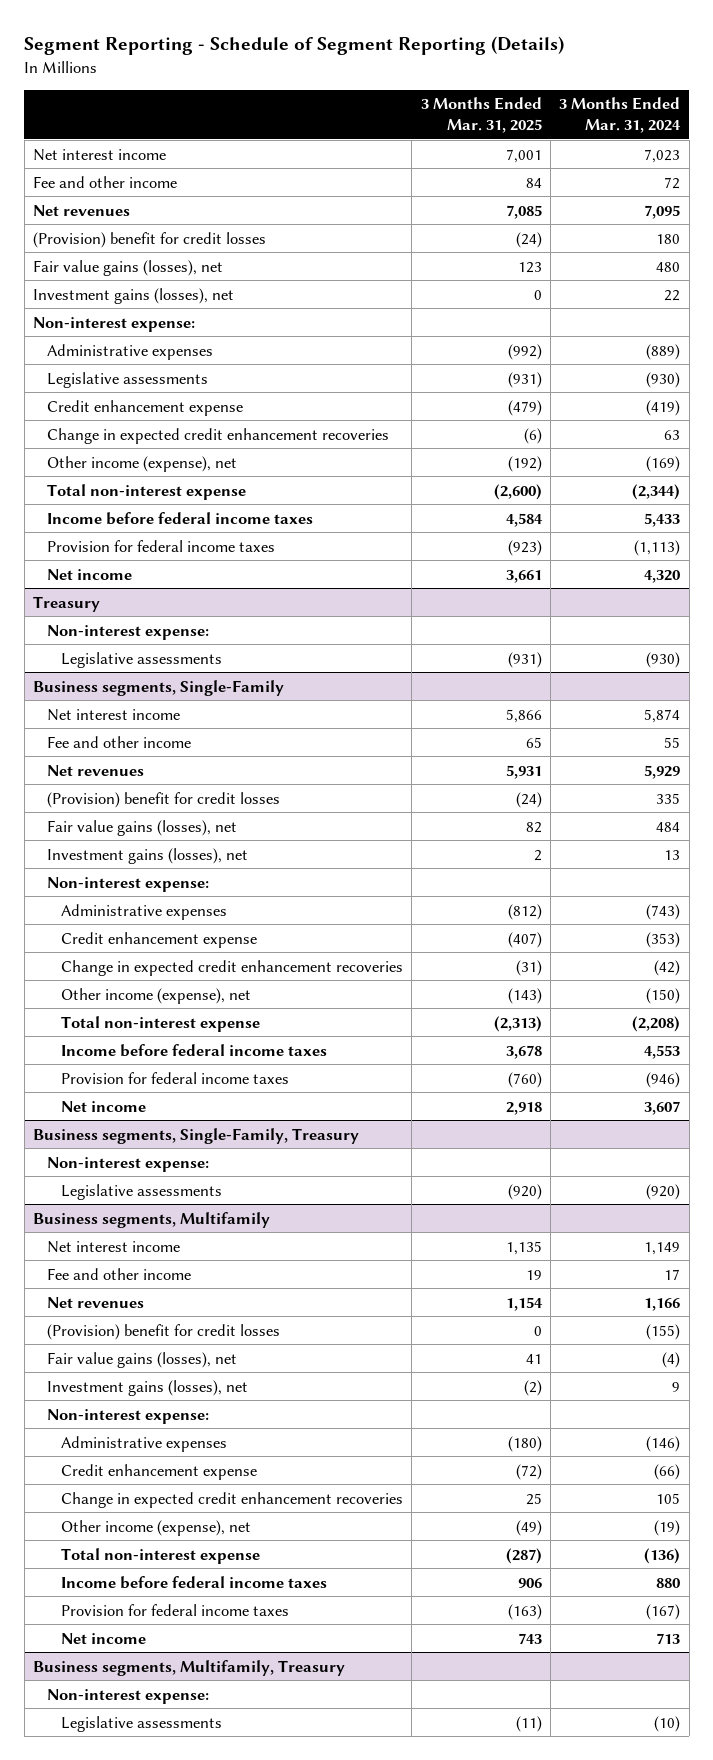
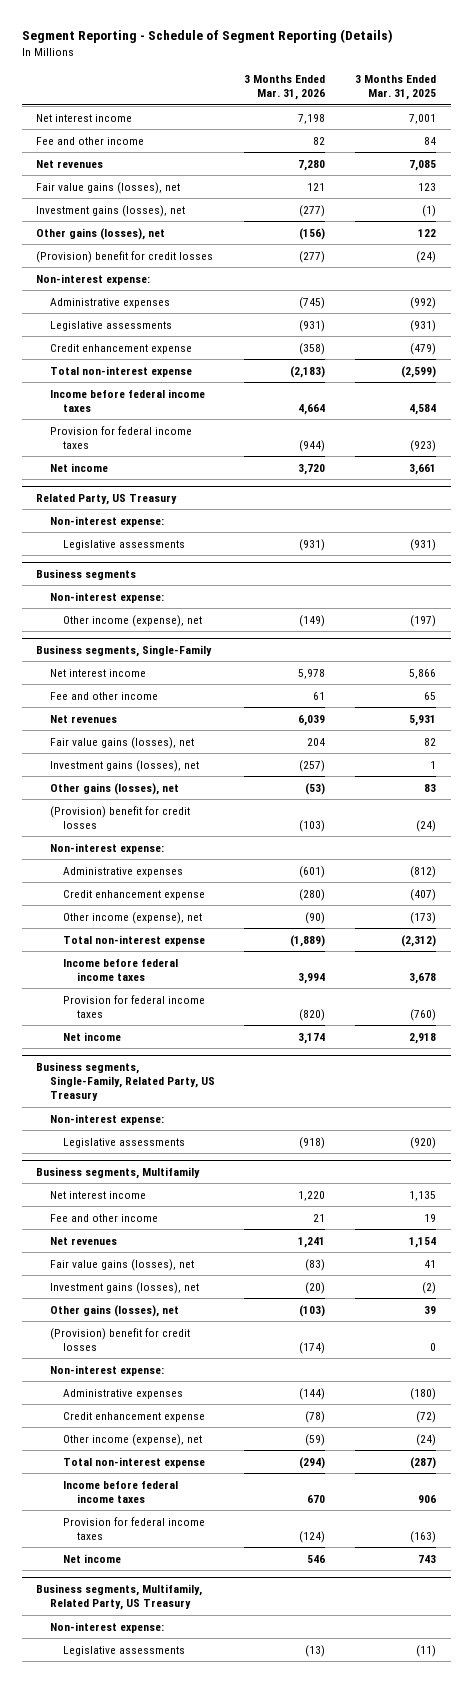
- | 3 Months Ended Mar. 31, 2025 | 3 Months Ended Mar. 31, 2024
+ | 3 Months Ended Mar. 31, 2026 | 3 Months Ended Mar. 31, 2025
- Investment gains (losses), net | 0 | 22
+ Investment gains (losses), net | (277) | (1)
+ Other gains (losses), net | (156) | 122
moved down: (Provision) benefit for credit losses | (277) | (24)
- Change in expected credit enhancement recoveries | (6) | 63
- Other income (expense), net | (192) | (169)
- Total non-interest expense | (2,600) | (2,344)
+ Total non-interest expense | (2,183) | (2,599)
- Treasury
+ Related Party, US Treasury
+ Business segments
+ Non-interest expense:
+ Other income (expense), net | (149) | (197)
@ Business segments, Single-Family
- Investment gains (losses), net | 2 | 13
+ Investment gains (losses), net | (257) | 1
+ Other gains (losses), net | (53) | 83
moved down: (Provision) benefit for credit losses | (103) | (24)
- Change in expected credit enhancement recoveries | (31) | (42)
- Other income (expense), net | (143) | (150)
- Total non-interest expense | (2,313) | (2,208)
+ Other income (expense), net | (90) | (173)
+ Total non-interest expense | (1,889) | (2,312)
- Business segments, Single-Family, Treasury
+ Business segments, Single-Family, Related Party, US Treasury
@ Business segments, Multifamily
+ Other gains (losses), net | (103) | 39
moved down: (Provision) benefit for credit losses | (174) | 0
- Change in expected credit enhancement recoveries | 25 | 105
- Other income (expense), net | (49) | (19)
+ Other income (expense), net | (59) | (24)
- Business segments, Multifamily, Treasury
+ Business segments, Multifamily, Related Party, US Treasury

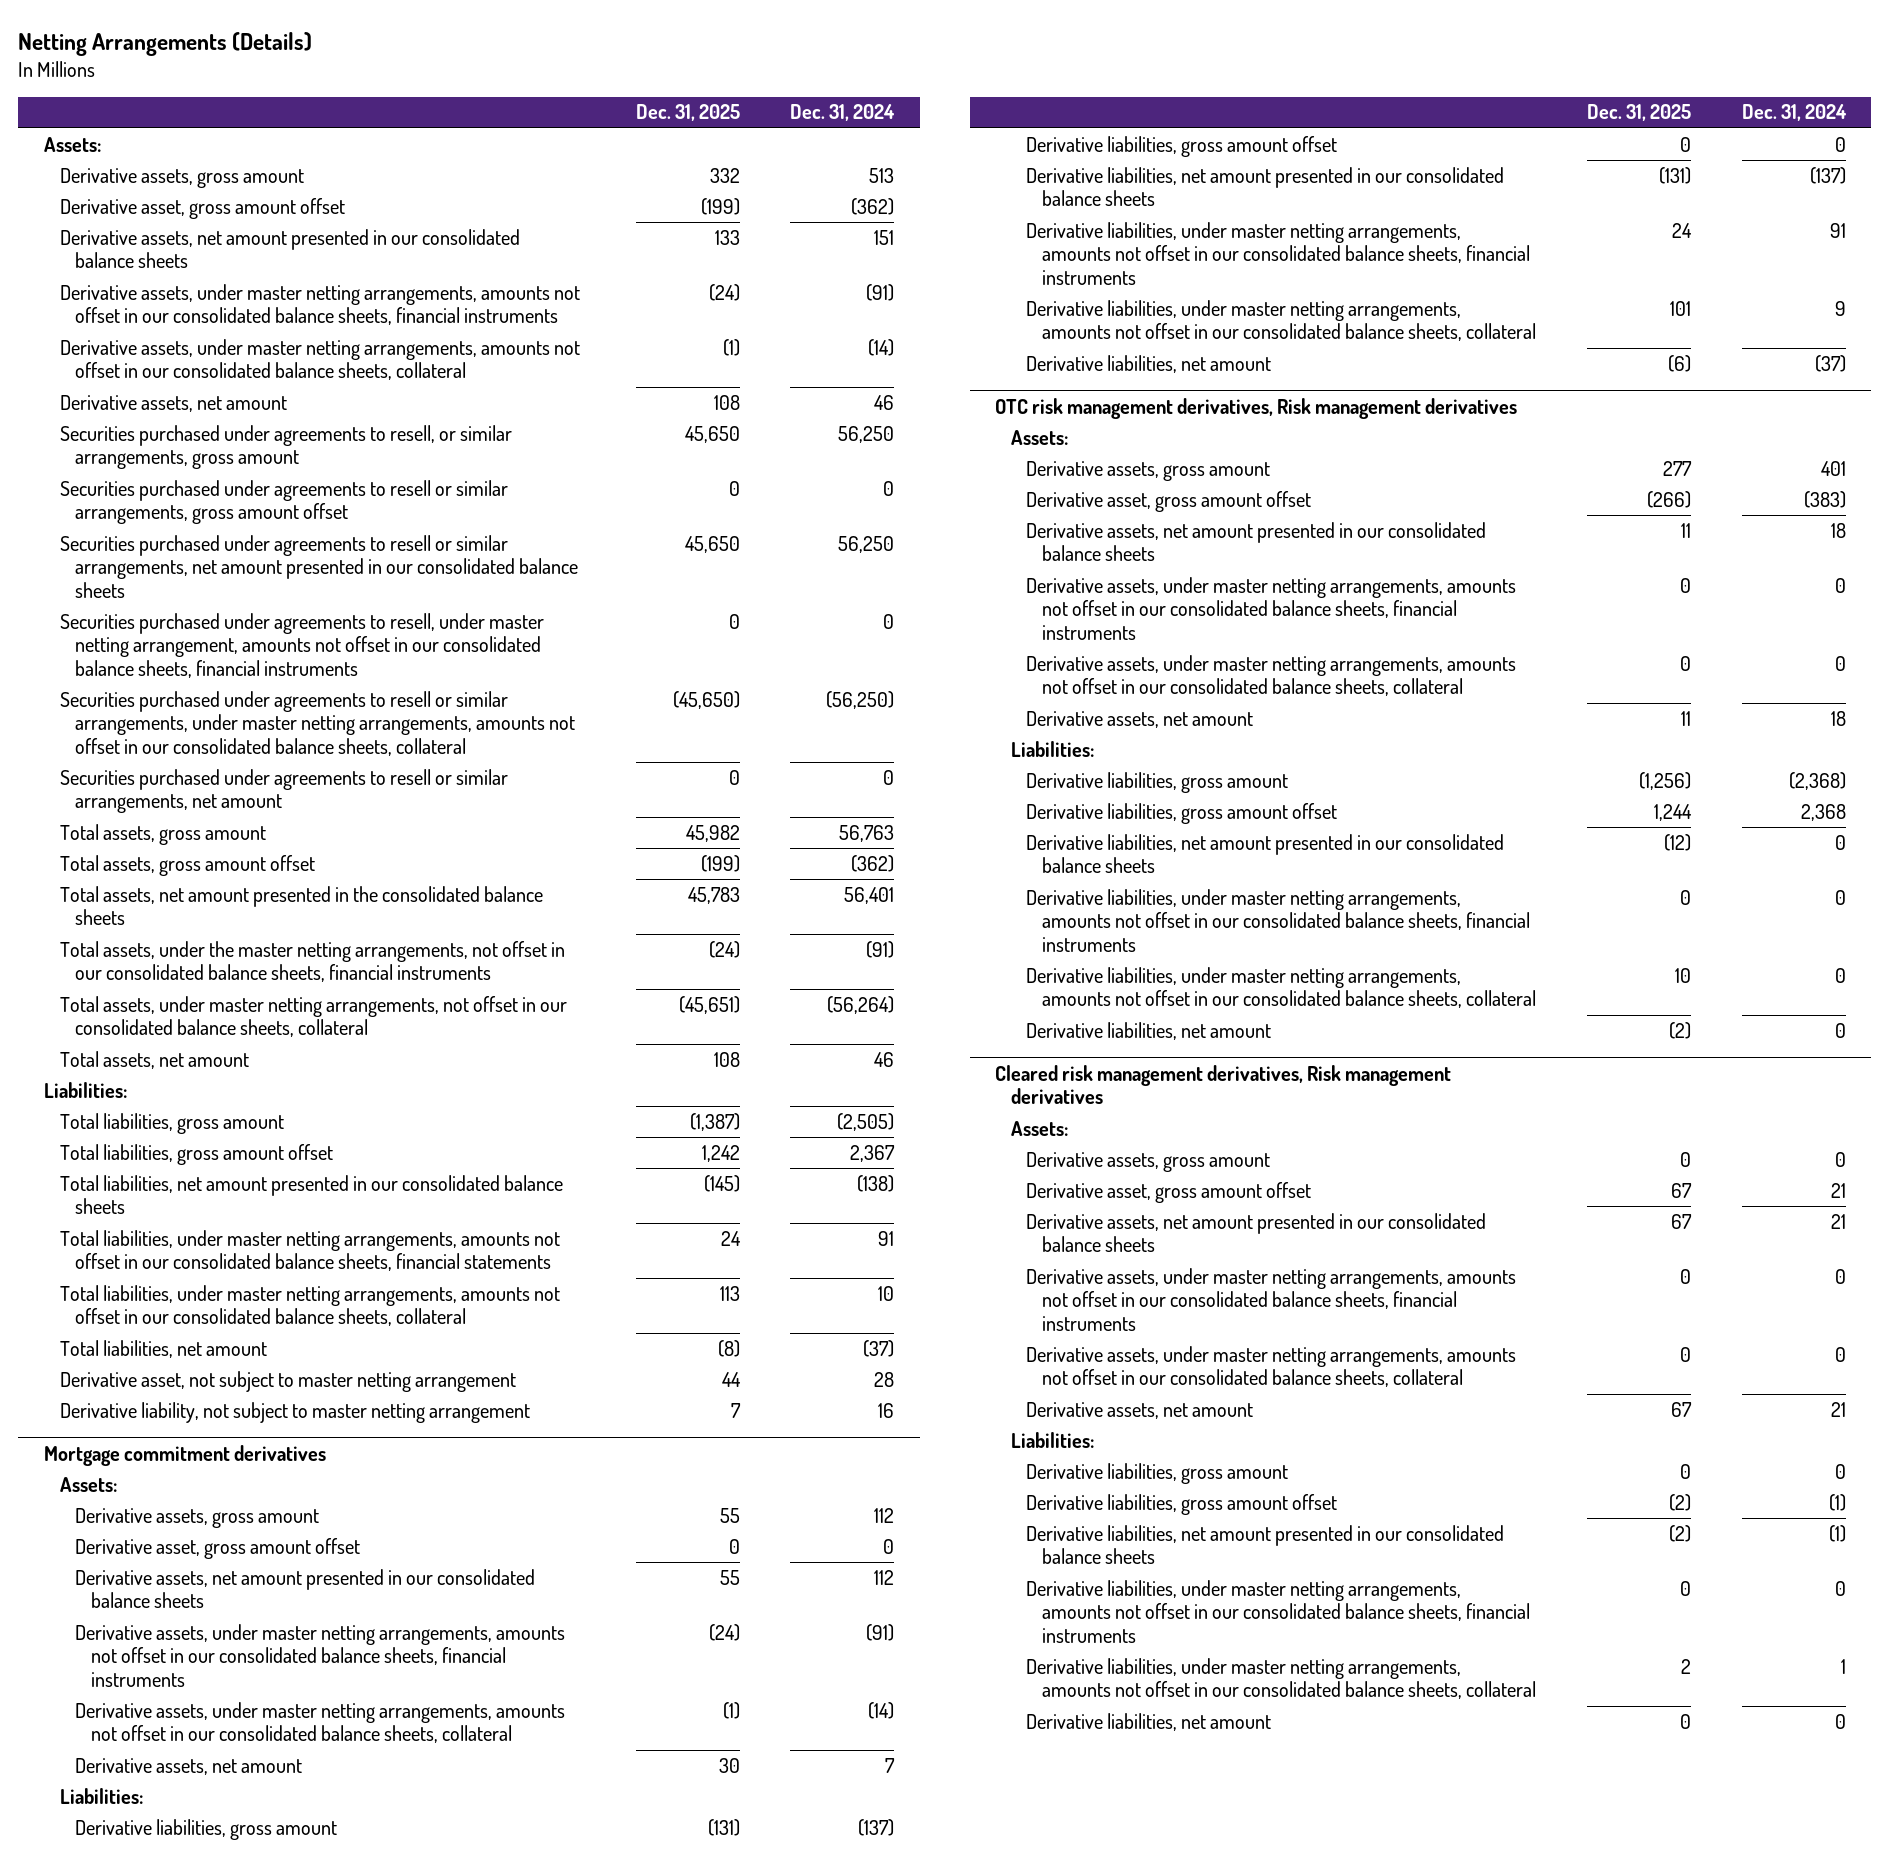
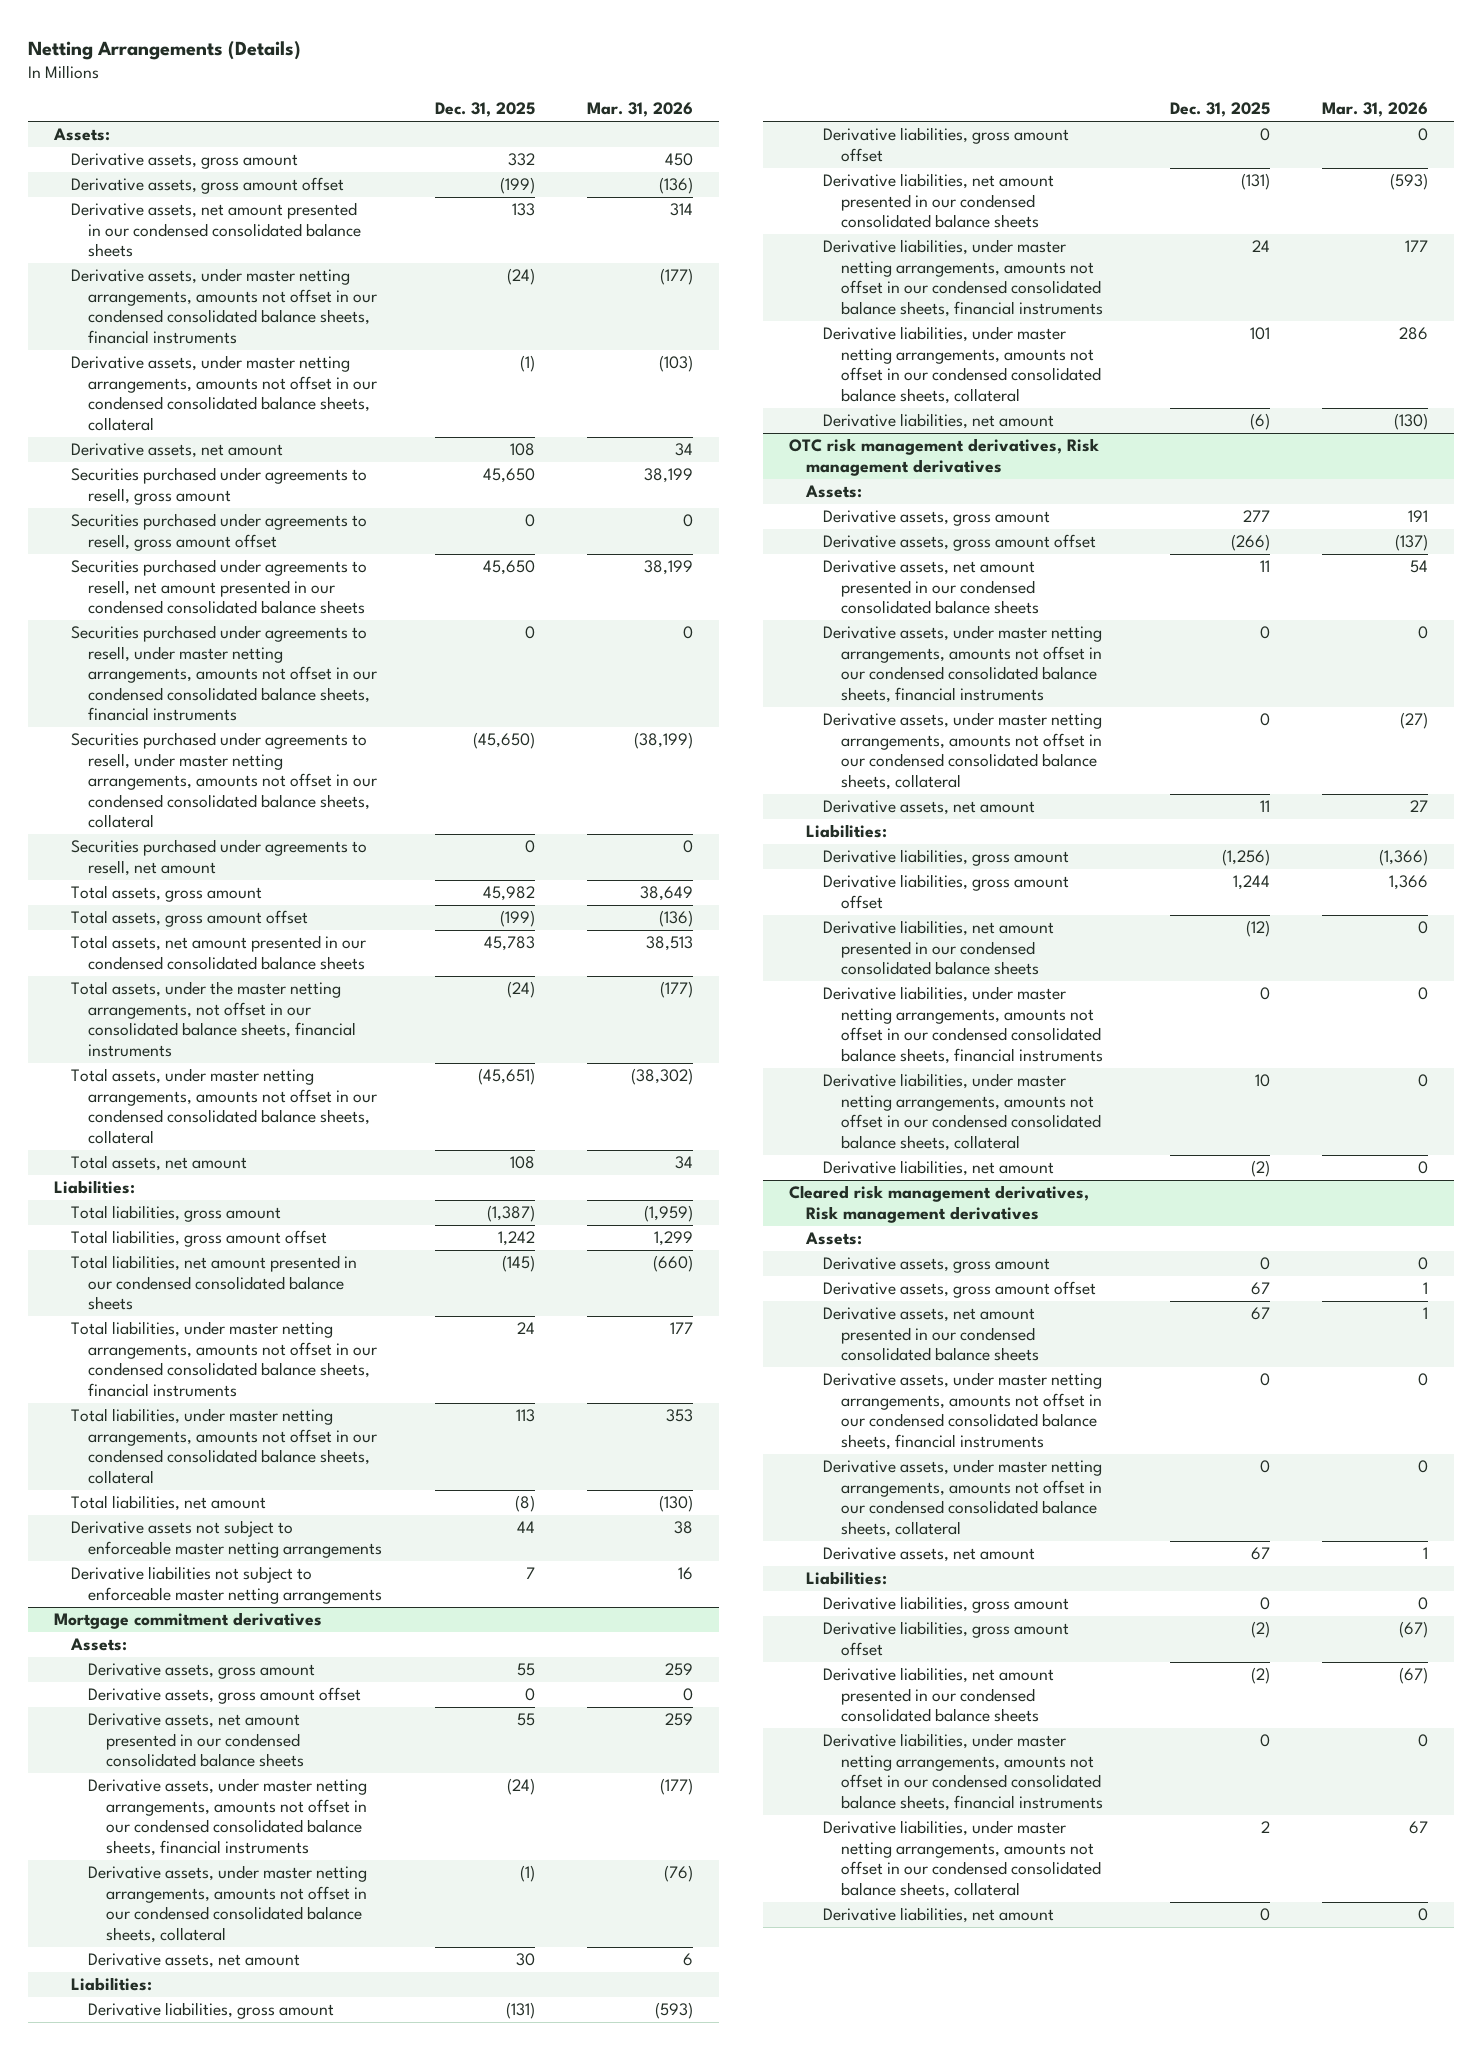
- | Dec. 31, 2025 | Dec. 31, 2024
+ | Dec. 31, 2025 | Mar. 31, 2026
- Derivative asset, gross amount offset | (199) | (362)
- Derivative assets, net amount presented in our consolidated balance sheets | 133 | 151
- Derivative assets, under master netting arrangements, amounts not offset in our consolidated balance sheets, financial instruments | (24) | (91)
- Derivative assets, under master netting arrangements, amounts not offset in our consolidated balance sheets, collateral | (1) | (14)
+ Derivative assets, gross amount offset | (199) | (136)
+ Derivative assets, net amount presented in our condensed consolidated balance sheets | 133 | 314
+ Derivative assets, under master netting arrangements, amounts not offset in our condensed consolidated balance sheets, financial instruments | (24) | (177)
+ Derivative assets, under master netting arrangements, amounts not offset in our condensed consolidated balance sheets, collateral | (1) | (103)
- Securities purchased under agreements to resell, or similar arrangements, gross amount | 45,650 | 56,250
- Securities purchased under agreements to resell or similar arrangements, gross amount offset | 0 | 0
- Securities purchased under agreements to resell or similar arrangements, net amount presented in our consolidated balance sheets | 45,650 | 56,250
- Securities purchased under agreements to resell, under master netting arrangement, amounts not offset in our consolidated balance sheets, financial instruments | 0 | 0
- Securities purchased under agreements to resell or similar arrangements, under master netting arrangements, amounts not offset in our consolidated balance sheets, collateral | (45,650) | (56,250)
- Securities purchased under agreements to resell or similar arrangements, net amount | 0 | 0
+ Securities purchased under agreements to resell, gross amount | 45,650 | 38,199
+ Securities purchased under agreements to resell, gross amount offset | 0 | 0
+ Securities purchased under agreements to resell, net amount presented in our condensed consolidated balance sheets | 45,650 | 38,199
+ Securities purchased under agreements to resell, under master netting arrangements, amounts not offset in our condensed consolidated balance sheets, financial instruments | 0 | 0
+ Securities purchased under agreements to resell, under master netting arrangements, amounts not offset in our condensed consolidated balance sheets, collateral | (45,650) | (38,199)
+ Securities purchased under agreements to resell, net amount | 0 | 0
- Total assets, net amount presented in the consolidated balance sheets | 45,783 | 56,401
+ Total assets, net amount presented in our condensed consolidated balance sheets | 45,783 | 38,513
- Total assets, under master netting arrangements, not offset in our consolidated balance sheets, collateral | (45,651) | (56,264)
+ Total assets, under master netting arrangements, amounts not offset in our condensed consolidated balance sheets, collateral | (45,651) | (38,302)
- Total liabilities, net amount presented in our consolidated balance sheets | (145) | (138)
- Total liabilities, under master netting arrangements, amounts not offset in our consolidated balance sheets, financial statements | 24 | 91
- Total liabilities, under master netting arrangements, amounts not offset in our consolidated balance sheets, collateral | 113 | 10
+ Total liabilities, net amount presented in our condensed consolidated balance sheets | (145) | (660)
+ Total liabilities, under master netting arrangements, amounts not offset in our condensed consolidated balance sheets, financial instruments | 24 | 177
+ Total liabilities, under master netting arrangements, amounts not offset in our condensed consolidated balance sheets, collateral | 113 | 353
- Derivative asset, not subject to master netting arrangement | 44 | 28
- Derivative liability, not subject to master netting arrangement | 7 | 16
+ Derivative assets not subject to enforceable master netting arrangements | 44 | 38
+ Derivative liabilities not subject to enforceable master netting arrangements | 7 | 16
@ Mortgage commitment derivatives
- Derivative asset, gross amount offset | 0 | 0
- Derivative assets, net amount presented in our consolidated balance sheets | 55 | 112
- Derivative assets, under master netting arrangements, amounts not offset in our consolidated balance sheets, financial instruments | (24) | (91)
- Derivative assets, under master netting arrangements, amounts not offset in our consolidated balance sheets, collateral | (1) | (14)
+ Derivative assets, gross amount offset | 0 | 0
+ Derivative assets, net amount presented in our condensed consolidated balance sheets | 55 | 259
+ Derivative assets, under master netting arrangements, amounts not offset in our condensed consolidated balance sheets, financial instruments | (24) | (177)
+ Derivative assets, under master netting arrangements, amounts not offset in our condensed consolidated balance sheets, collateral | (1) | (76)
- Derivative liabilities, net amount presented in our consolidated balance sheets | (131) | (137)
- Derivative liabilities, under master netting arrangements, amounts not offset in our consolidated balance sheets, financial instruments | 24 | 91
- Derivative liabilities, under master netting arrangements, amounts not offset in our consolidated balance sheets, collateral | 101 | 9
+ Derivative liabilities, net amount presented in our condensed consolidated balance sheets | (131) | (593)
+ Derivative liabilities, under master netting arrangements, amounts not offset in our condensed consolidated balance sheets, financial instruments | 24 | 177
+ Derivative liabilities, under master netting arrangements, amounts not offset in our condensed consolidated balance sheets, collateral | 101 | 286
@ OTC risk management derivatives, Risk management derivatives
- Derivative asset, gross amount offset | (266) | (383)
- Derivative assets, net amount presented in our consolidated balance sheets | 11 | 18
- Derivative assets, under master netting arrangements, amounts not offset in our consolidated balance sheets, financial instruments | 0 | 0
- Derivative assets, under master netting arrangements, amounts not offset in our consolidated balance sheets, collateral | 0 | 0
+ Derivative assets, gross amount offset | (266) | (137)
+ Derivative assets, net amount presented in our condensed consolidated balance sheets | 11 | 54
+ Derivative assets, under master netting arrangements, amounts not offset in our condensed consolidated balance sheets, financial instruments | 0 | 0
+ Derivative assets, under master netting arrangements, amounts not offset in our condensed consolidated balance sheets, collateral | 0 | (27)
- Derivative liabilities, net amount presented in our consolidated balance sheets | (12) | 0
- Derivative liabilities, under master netting arrangements, amounts not offset in our consolidated balance sheets, financial instruments | 0 | 0
- Derivative liabilities, under master netting arrangements, amounts not offset in our consolidated balance sheets, collateral | 10 | 0
+ Derivative liabilities, net amount presented in our condensed consolidated balance sheets | (12) | 0
+ Derivative liabilities, under master netting arrangements, amounts not offset in our condensed consolidated balance sheets, financial instruments | 0 | 0
+ Derivative liabilities, under master netting arrangements, amounts not offset in our condensed consolidated balance sheets, collateral | 10 | 0
@ Cleared risk management derivatives, Risk management derivatives
- Derivative asset, gross amount offset | 67 | 21
- Derivative assets, net amount presented in our consolidated balance sheets | 67 | 21
- Derivative assets, under master netting arrangements, amounts not offset in our consolidated balance sheets, financial instruments | 0 | 0
- Derivative assets, under master netting arrangements, amounts not offset in our consolidated balance sheets, collateral | 0 | 0
+ Derivative assets, gross amount offset | 67 | 1
+ Derivative assets, net amount presented in our condensed consolidated balance sheets | 67 | 1
+ Derivative assets, under master netting arrangements, amounts not offset in our condensed consolidated balance sheets, financial instruments | 0 | 0
+ Derivative assets, under master netting arrangements, amounts not offset in our condensed consolidated balance sheets, collateral | 0 | 0
- Derivative liabilities, net amount presented in our consolidated balance sheets | (2) | (1)
- Derivative liabilities, under master netting arrangements, amounts not offset in our consolidated balance sheets, financial instruments | 0 | 0
- Derivative liabilities, under master netting arrangements, amounts not offset in our consolidated balance sheets, collateral | 2 | 1
+ Derivative liabilities, net amount presented in our condensed consolidated balance sheets | (2) | (67)
+ Derivative liabilities, under master netting arrangements, amounts not offset in our condensed consolidated balance sheets, financial instruments | 0 | 0
+ Derivative liabilities, under master netting arrangements, amounts not offset in our condensed consolidated balance sheets, collateral | 2 | 67

